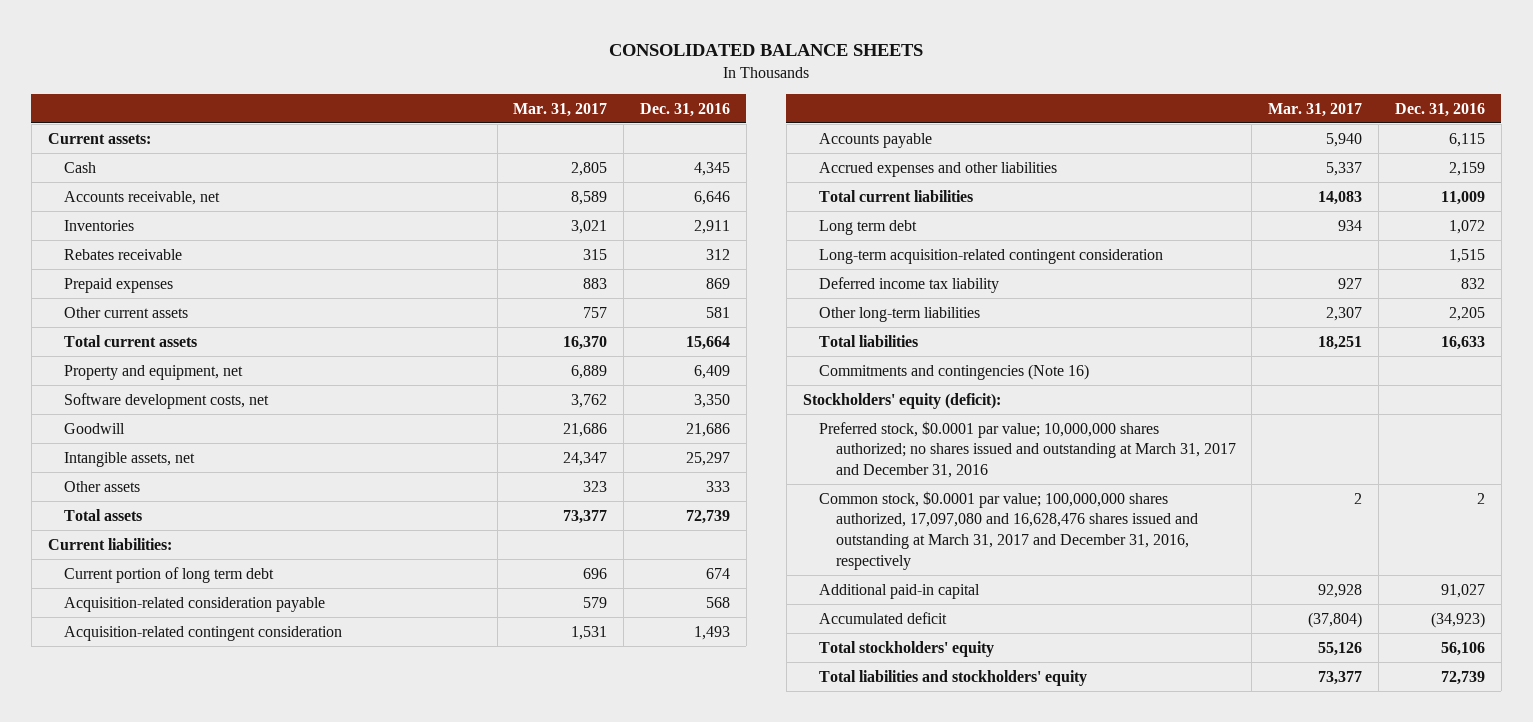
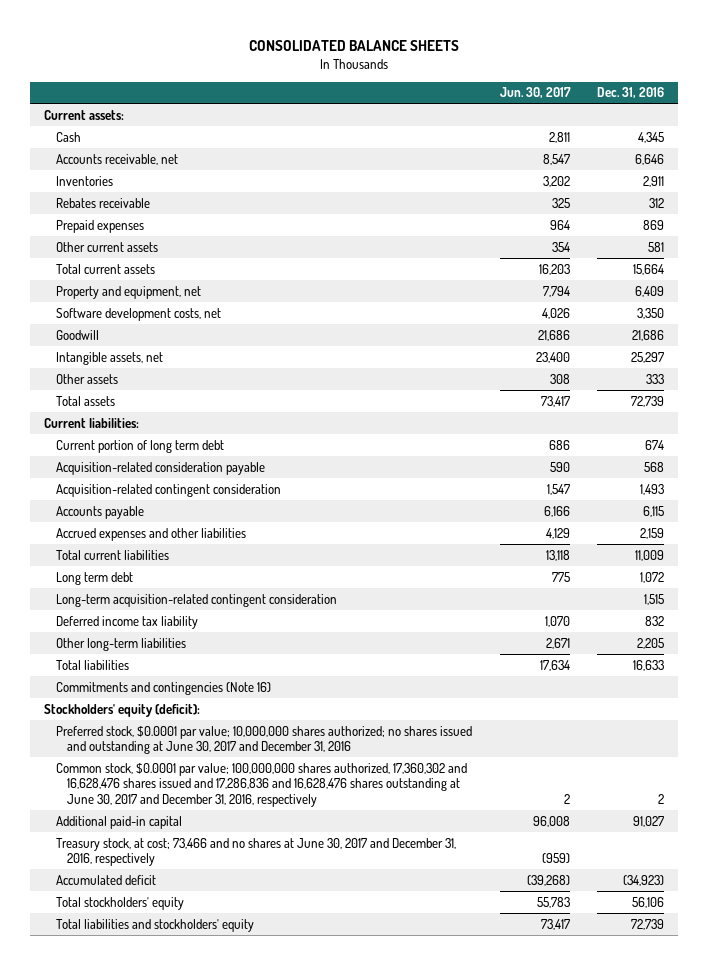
- | Mar. 31, 2017 | Dec. 31, 2016
+ | Jun. 30, 2017 | Dec. 31, 2016
- Preferred stock, $0.0001 par value; 10,000,000 shares authorized; no shares issued and outstanding at March 31, 2017 and December 31, 2016
- Common stock, $0.0001 par value; 100,000,000 shares authorized, 17,097,080 and 16,628,476 shares issued and outstanding at March 31, 2017 and December 31, 2016, respectively | 2 | 2
+ Preferred stock, $0.0001 par value; 10,000,000 shares authorized; no shares issued and outstanding at June 30, 2017 and December 31, 2016
+ Common stock, $0.0001 par value; 100,000,000 shares authorized, 17,360,302 and 16,628,476 shares issued and 17,286,836 and 16,628,476 shares outstanding at June 30, 2017 and December 31, 2016, respectively | 2 | 2
+ Treasury stock, at cost; 73,466 and no shares at June 30, 2017 and December 31, 2016, respectively | (959) |

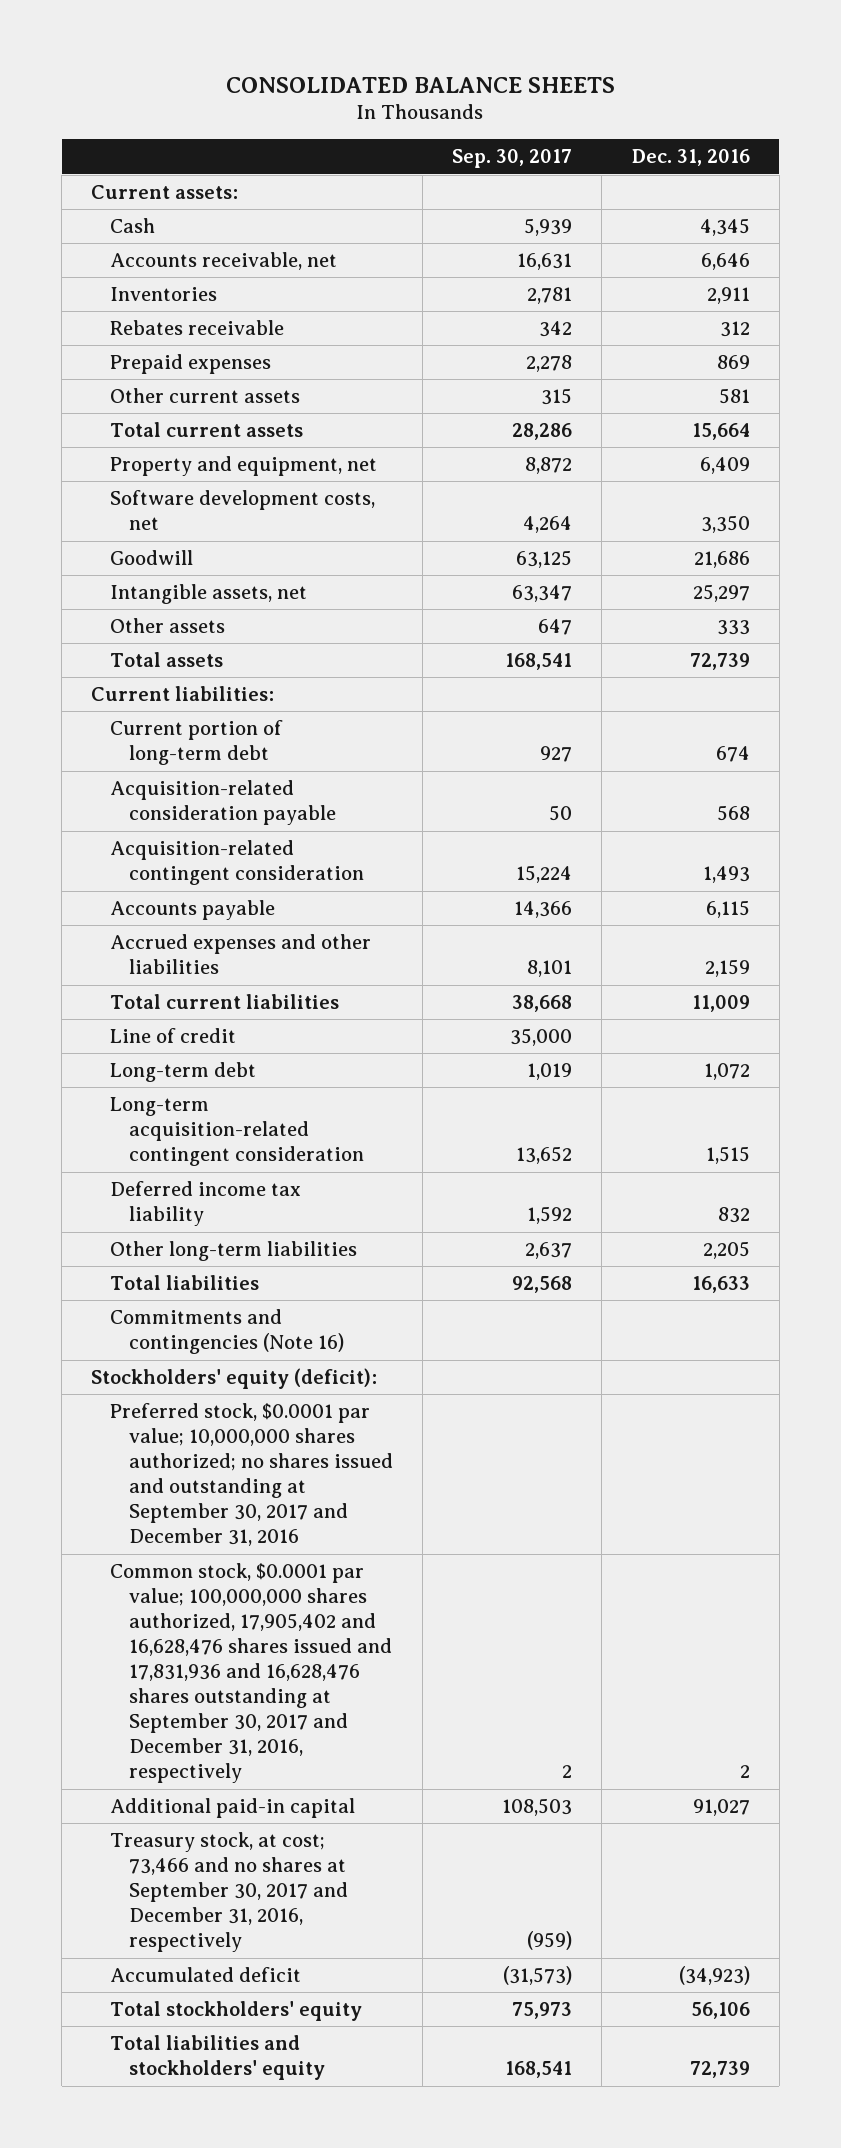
- | Jun. 30, 2017 | Dec. 31, 2016
+ | Sep. 30, 2017 | Dec. 31, 2016
- Current portion of long term debt | 686 | 674
+ Current portion of long-term debt | 927 | 674
- Long term debt | 775 | 1,072
+ Line of credit | 35,000 |
+ Long-term debt | 1,019 | 1,072
- Preferred stock, $0.0001 par value; 10,000,000 shares authorized; no shares issued and outstanding at June 30, 2017 and December 31, 2016
- Common stock, $0.0001 par value; 100,000,000 shares authorized, 17,360,302 and 16,628,476 shares issued and 17,286,836 and 16,628,476 shares outstanding at June 30, 2017 and December 31, 2016, respectively | 2 | 2
+ Preferred stock, $0.0001 par value; 10,000,000 shares authorized; no shares issued and outstanding at September 30, 2017 and December 31, 2016
+ Common stock, $0.0001 par value; 100,000,000 shares authorized, 17,905,402 and 16,628,476 shares issued and 17,831,936 and 16,628,476 shares outstanding at September 30, 2017 and December 31, 2016, respectively | 2 | 2
- Treasury stock, at cost; 73,466 and no shares at June 30, 2017 and December 31, 2016, respectively | (959) |
+ Treasury stock, at cost; 73,466 and no shares at September 30, 2017 and December 31, 2016, respectively | (959) |

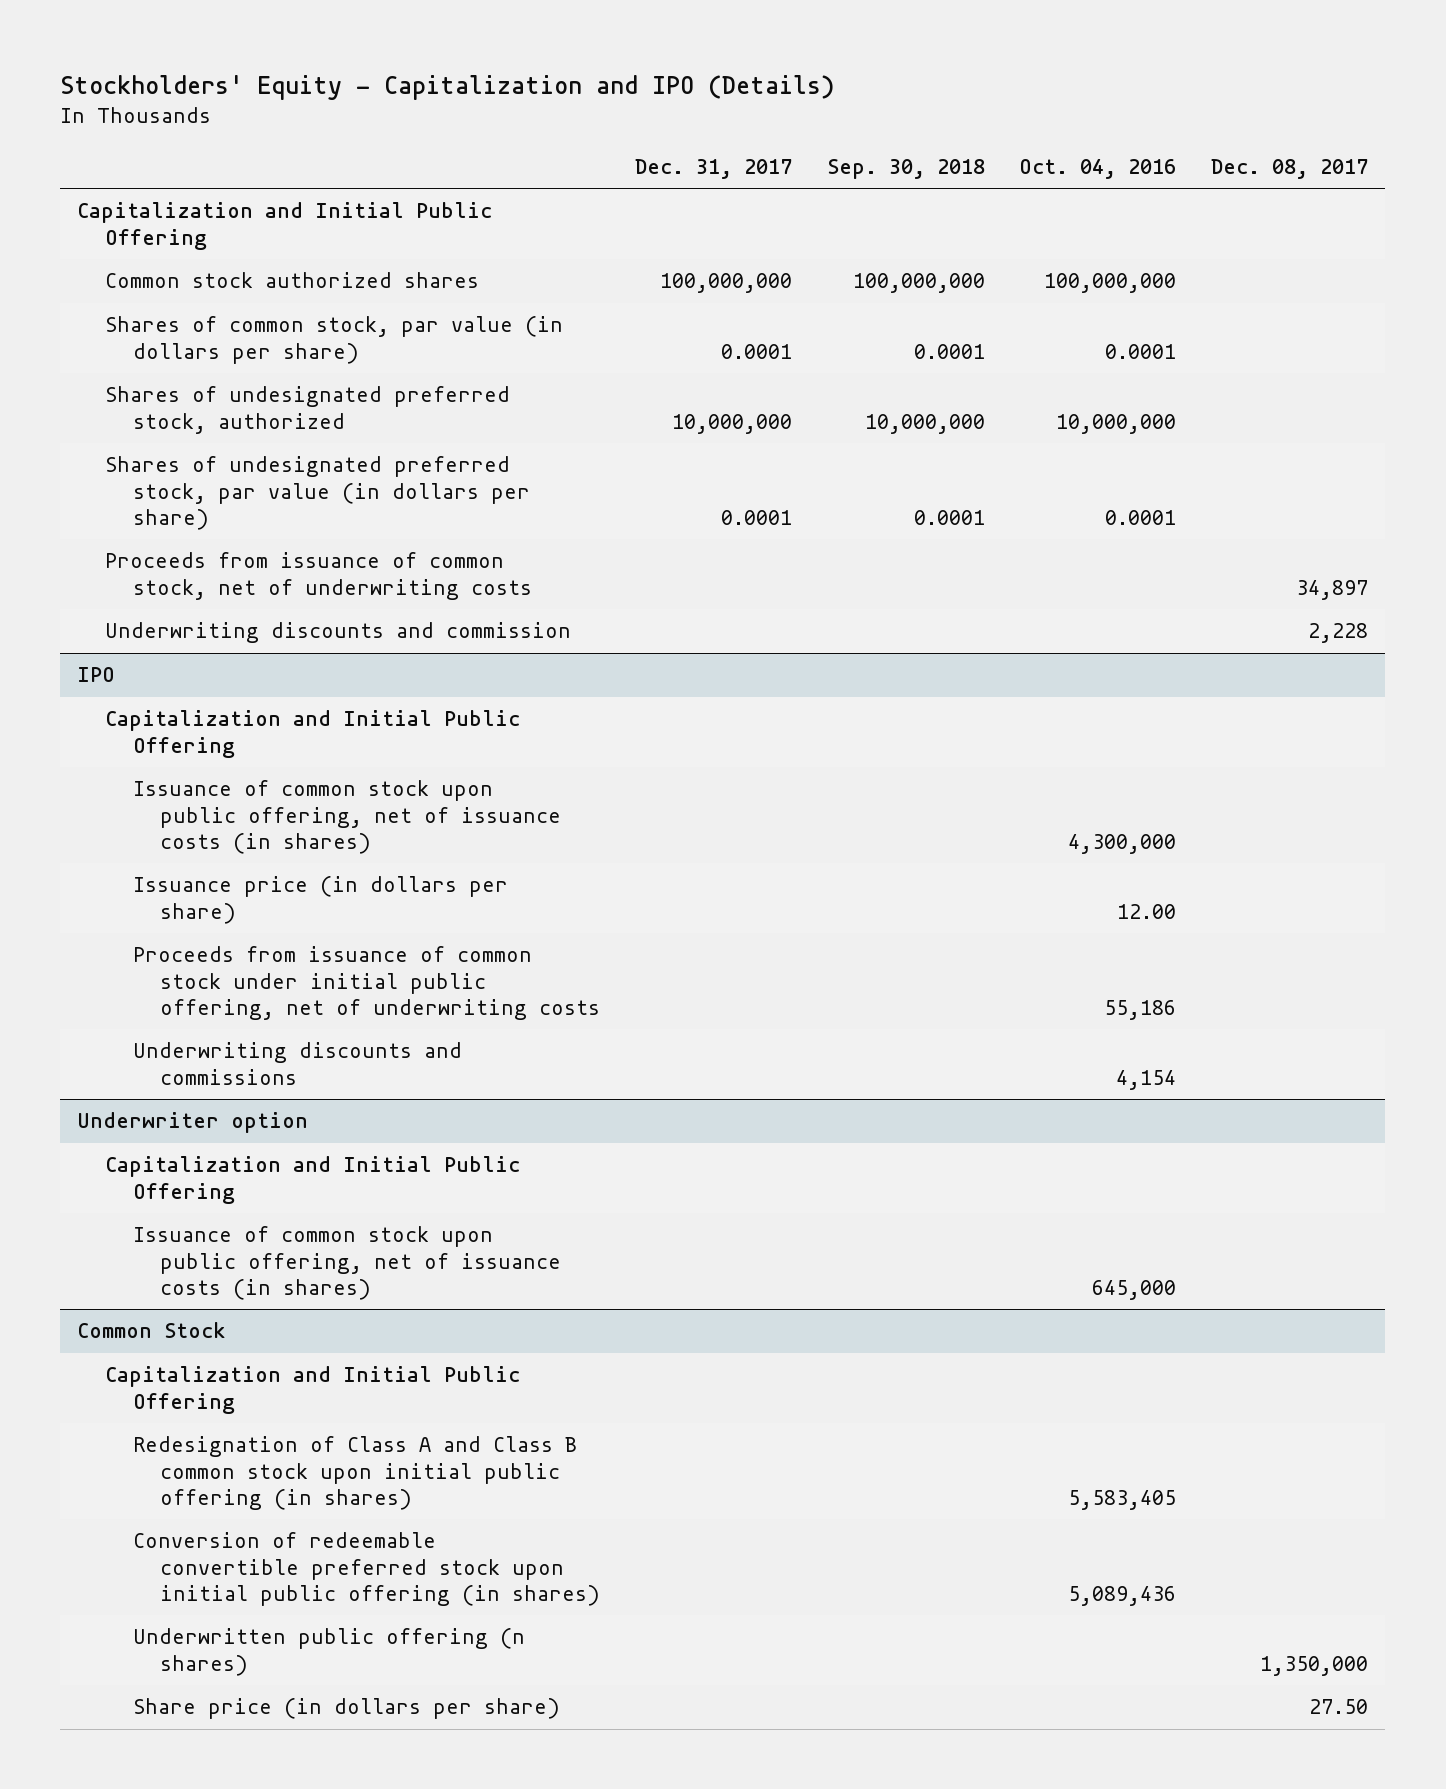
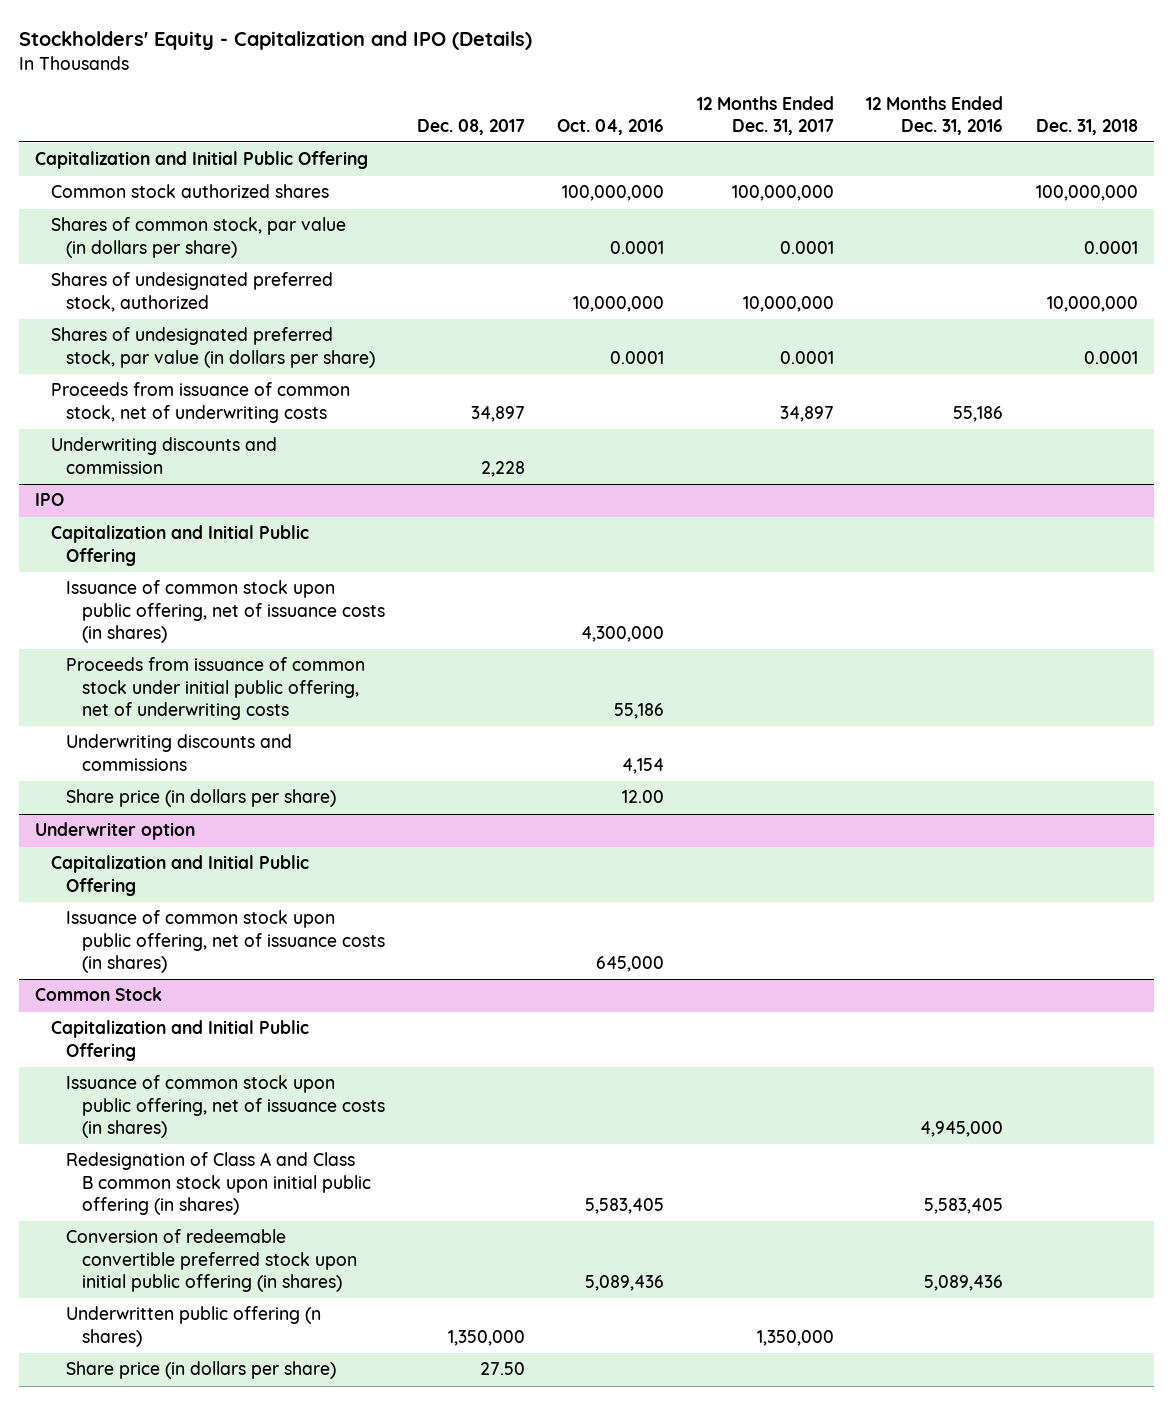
- | Dec. 31, 2017 | Sep. 30, 2018 | Oct. 04, 2016 | Dec. 08, 2017
+ | Dec. 08, 2017 | Oct. 04, 2016 | 12 Months Ended Dec. 31, 2017 | 12 Months Ended Dec. 31, 2016 | Dec. 31, 2018
@ IPO
- Issuance price (in dollars per share) | | | 12.00 |
+ Share price (in dollars per share) | | 12.00 | | |
@ Common Stock
+ Issuance of common stock upon public offering, net of issuance costs (in shares) | | | | 4,945,000 |

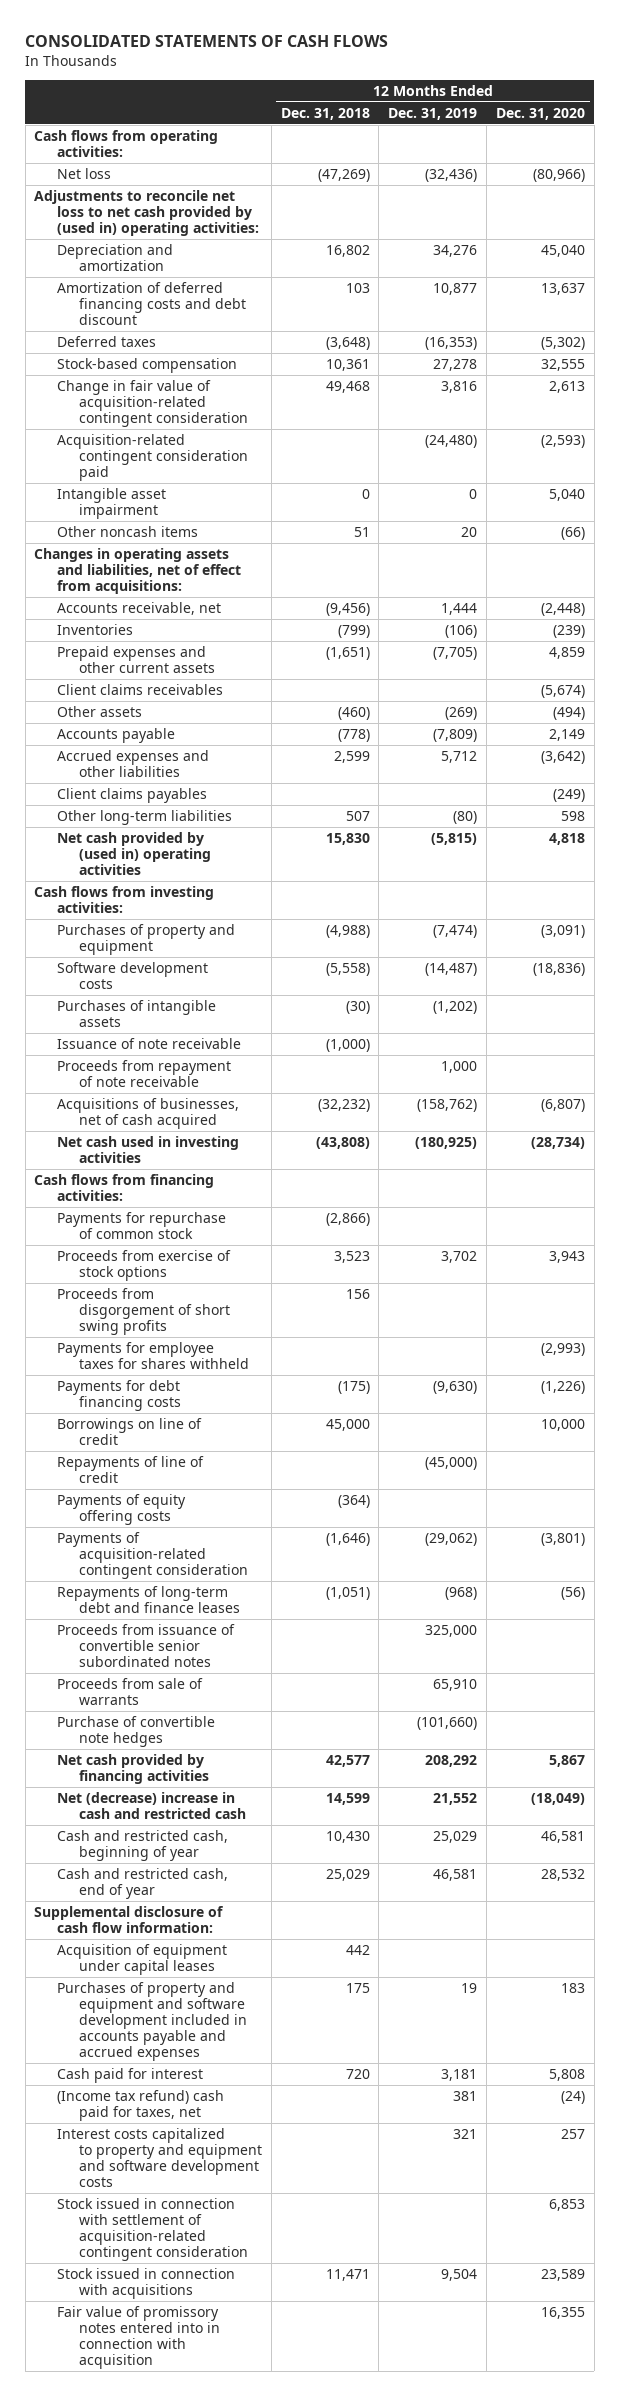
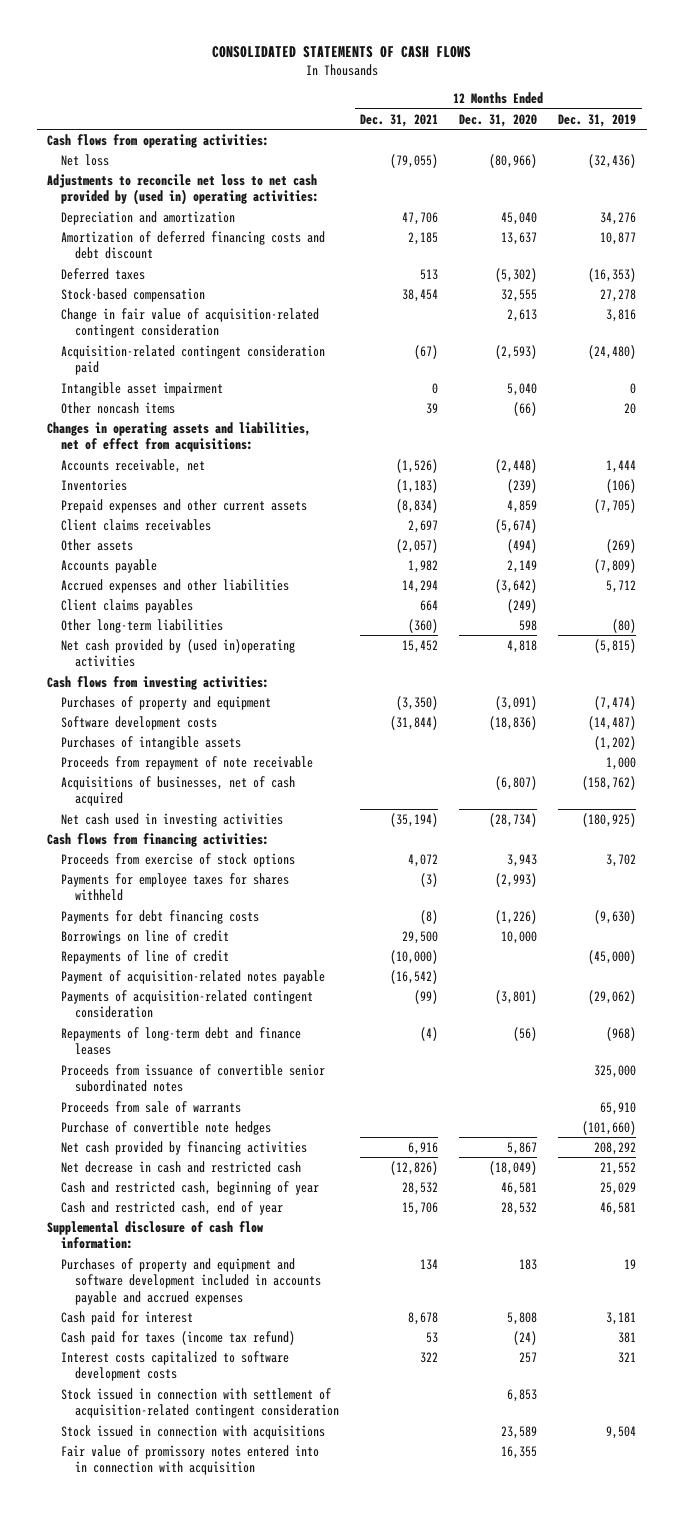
- | 12 Months Ended Dec. 31, 2018 | 12 Months Ended Dec. 31, 2019 | 12 Months Ended Dec. 31, 2020
+ | 12 Months Ended Dec. 31, 2021 | 12 Months Ended Dec. 31, 2020 | 12 Months Ended Dec. 31, 2019
- Net cash provided by (used in) operating activities | 15,830 | (5,815) | 4,818
+ Net cash provided by (used in)operating activities | 15,452 | 4,818 | (5,815)
- Issuance of note receivable | (1,000) | |
- Payments for repurchase of common stock | (2,866) | |
- Proceeds from disgorgement of short swing profits | 156 | |
- Payments of equity offering costs | (364) | |
+ Payment of acquisition-related notes payable | (16,542) | |
- Net (decrease) increase in cash and restricted cash | 14,599 | 21,552 | (18,049)
+ Net decrease in cash and restricted cash | (12,826) | (18,049) | 21,552
- Acquisition of equipment under capital leases | 442 | |
- (Income tax refund) cash paid for taxes, net | | 381 | (24)
- Interest costs capitalized to property and equipment and software development costs | | 321 | 257
+ Cash paid for taxes (income tax refund) | 53 | (24) | 381
+ Interest costs capitalized to software development costs | 322 | 257 | 321

